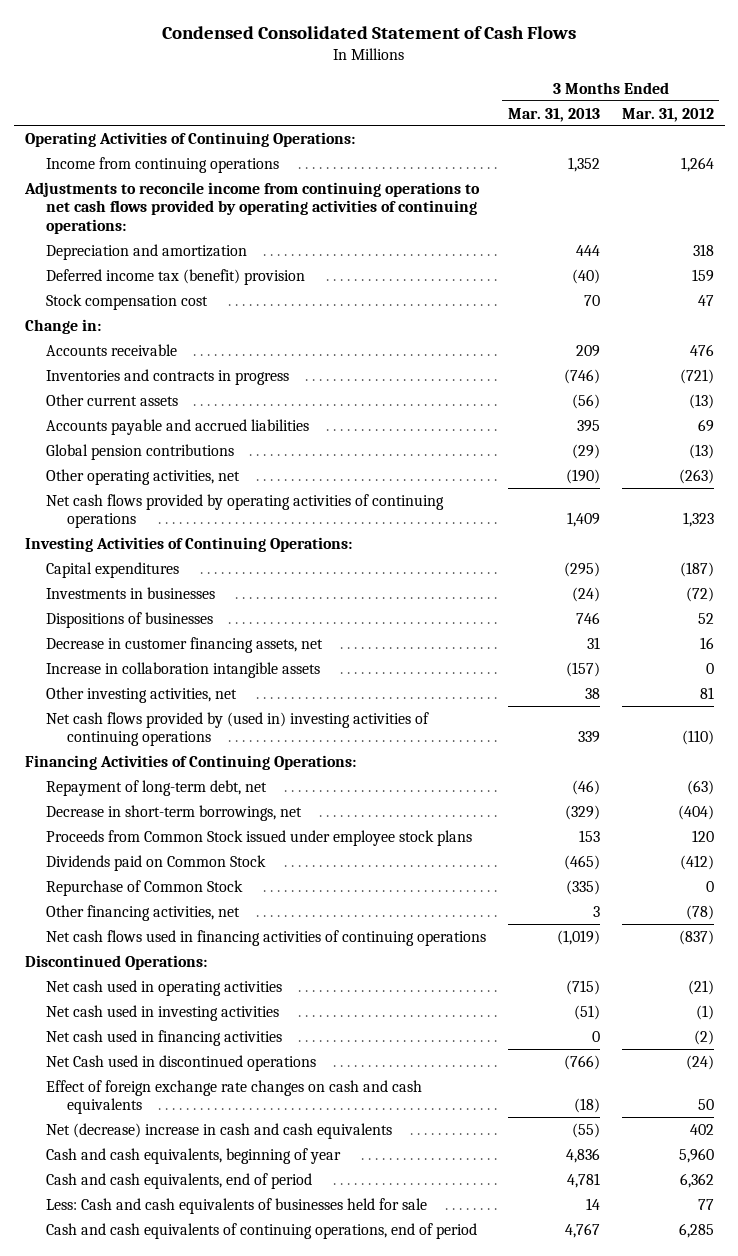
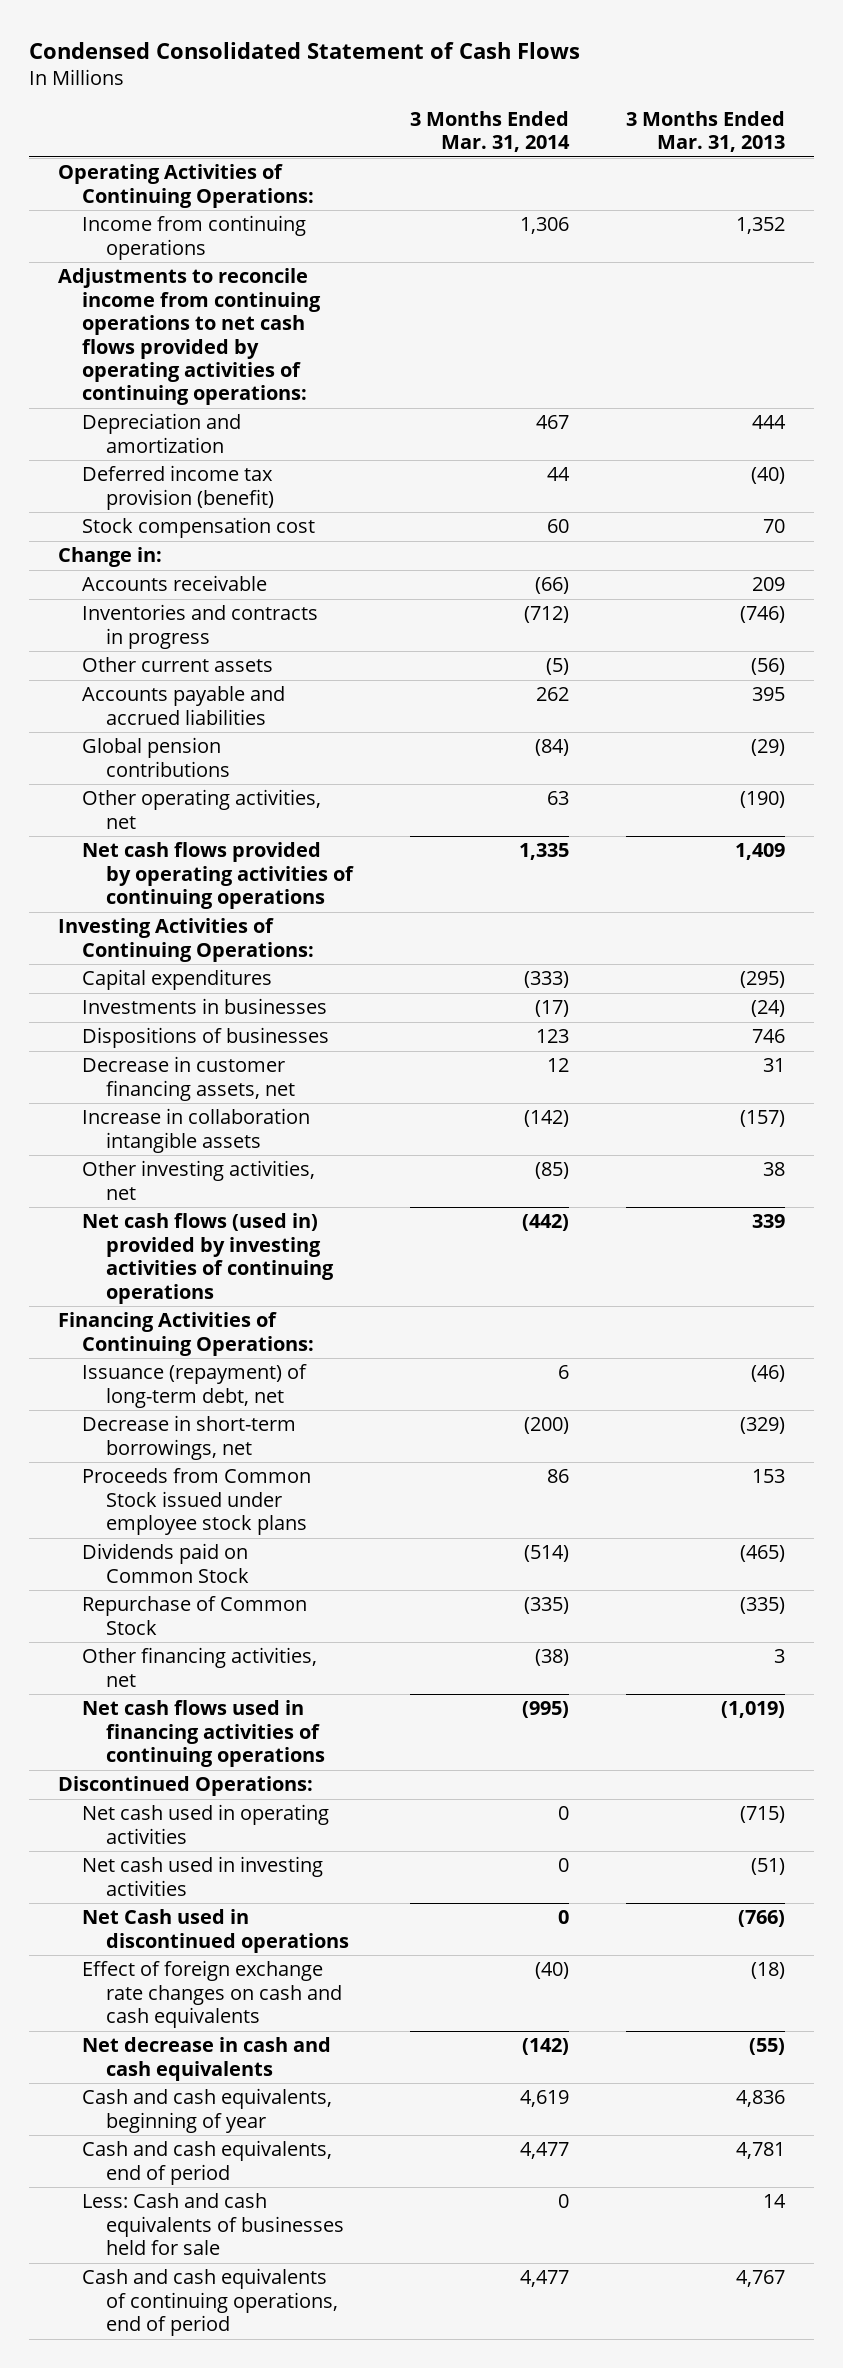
- | 3 Months Ended Mar. 31, 2013 | 3 Months Ended Mar. 31, 2012
+ | 3 Months Ended Mar. 31, 2014 | 3 Months Ended Mar. 31, 2013
- Deferred income tax (benefit) provision | (40) | 159
+ Deferred income tax provision (benefit) | 44 | (40)
- Net cash flows provided by (used in) investing activities of continuing operations | 339 | (110)
+ Net cash flows (used in) provided by investing activities of continuing operations | (442) | 339
- Repayment of long-term debt, net | (46) | (63)
+ Issuance (repayment) of long-term debt, net | 6 | (46)
- Net cash used in financing activities | 0 | (2)
- Net (decrease) increase in cash and cash equivalents | (55) | 402
+ Net decrease in cash and cash equivalents | (142) | (55)

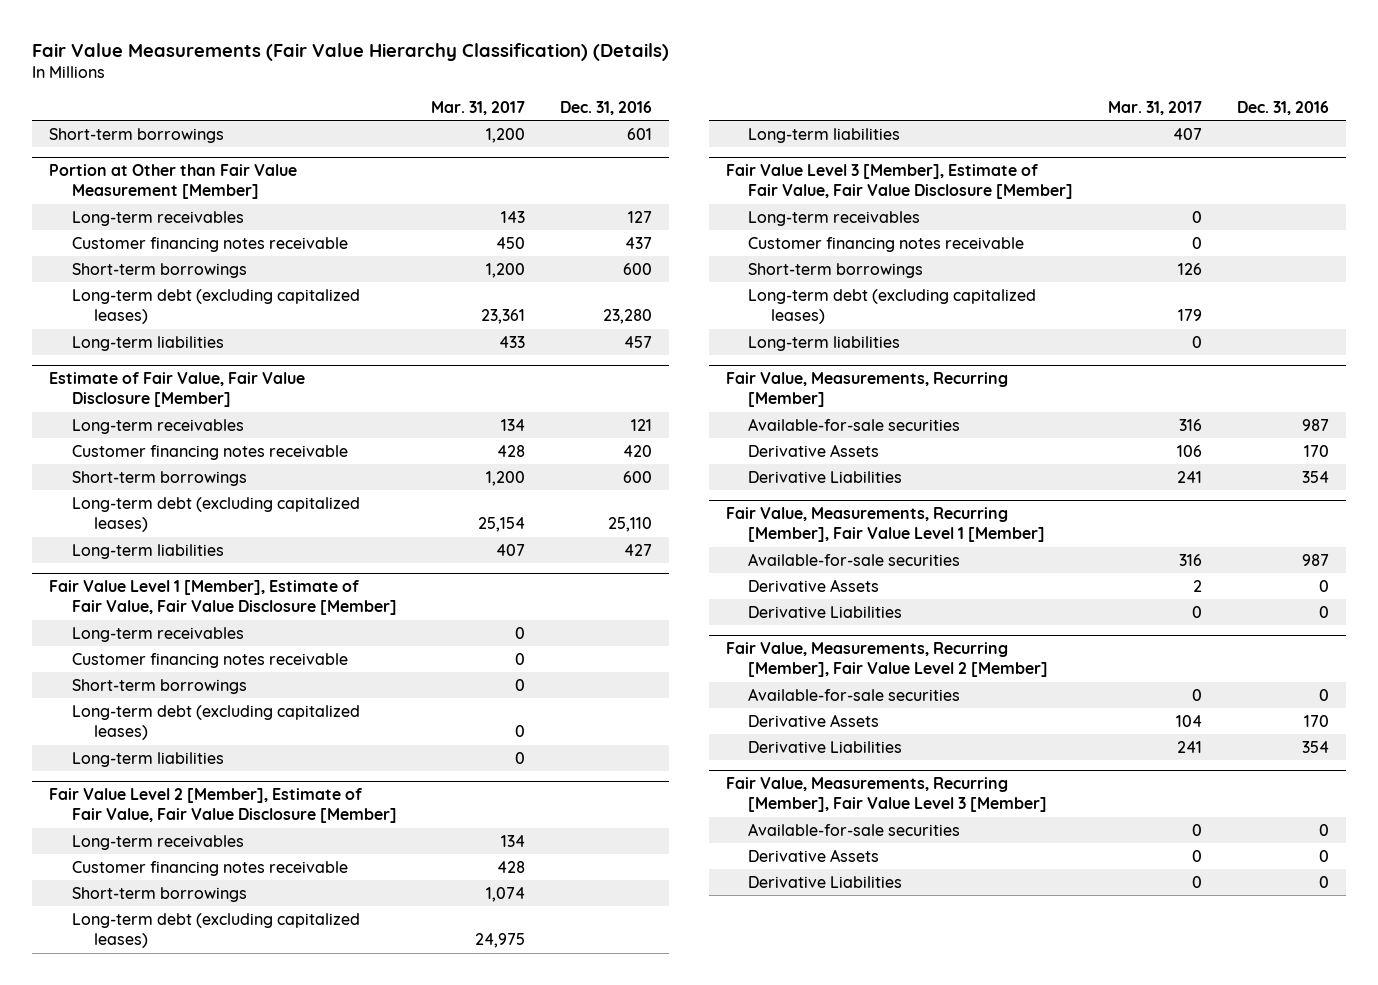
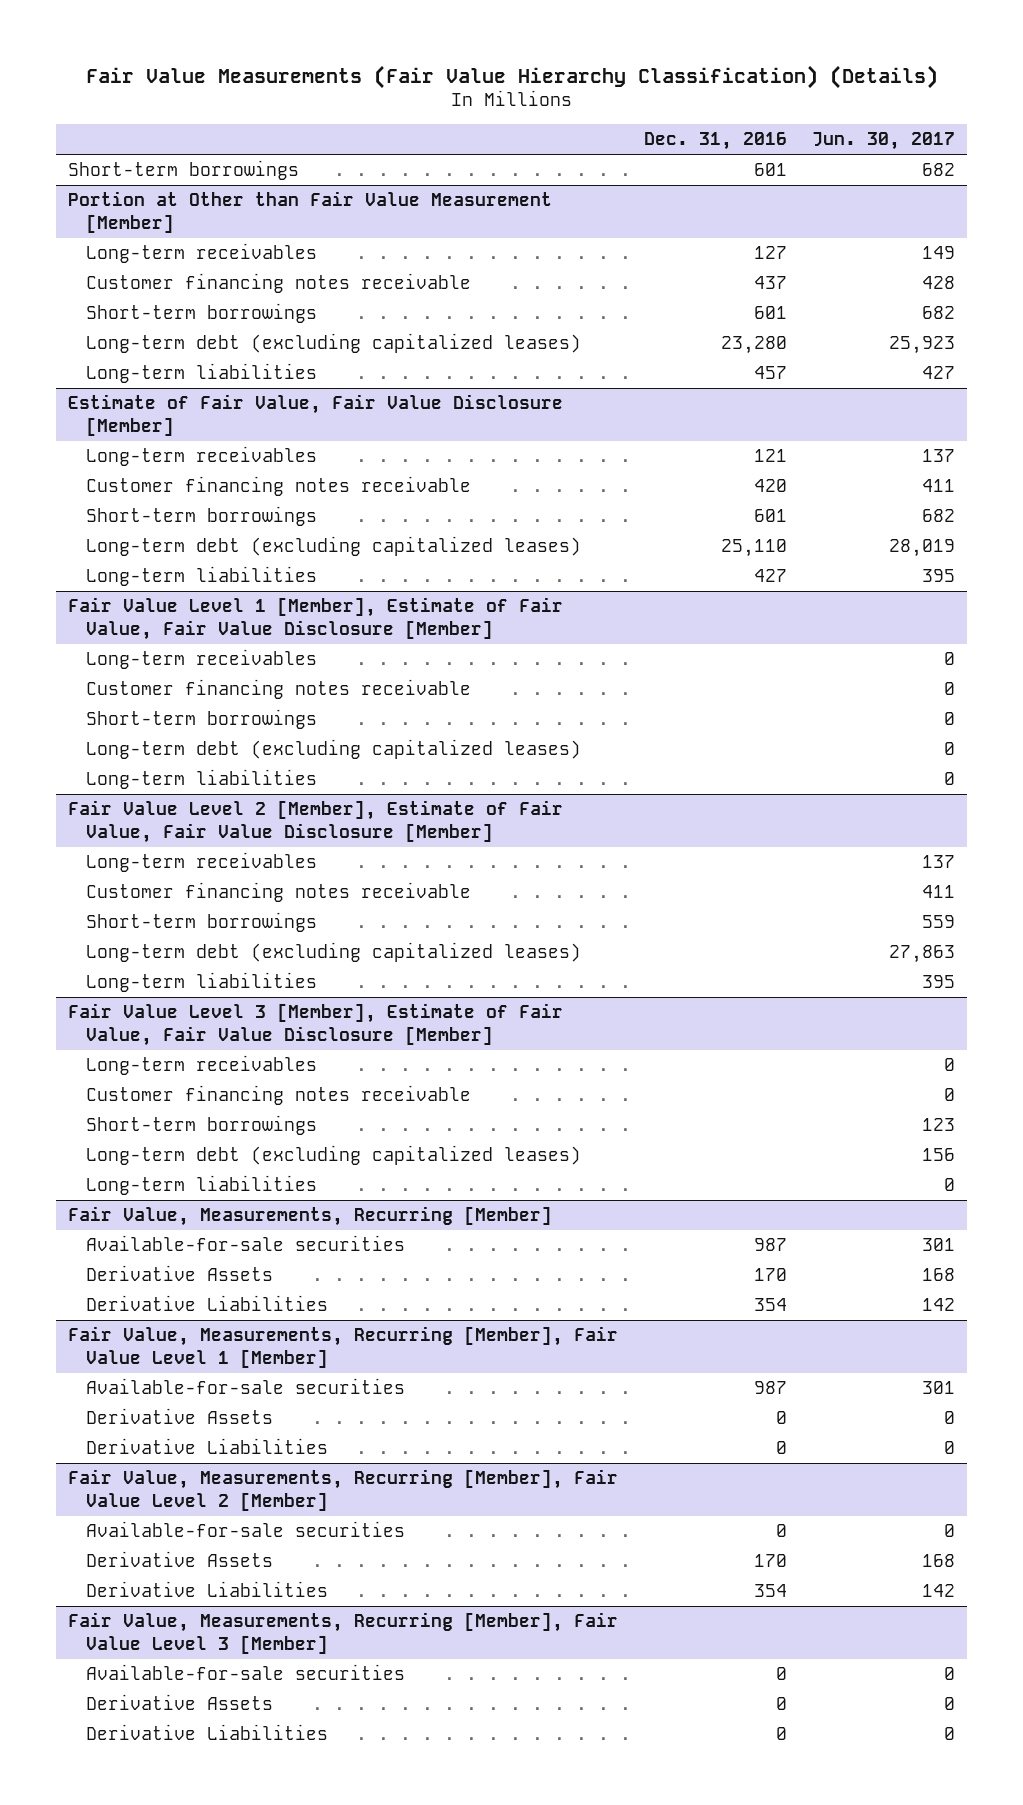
- | Mar. 31, 2017 | Dec. 31, 2016
+ | Dec. 31, 2016 | Jun. 30, 2017
@ Portion at Other than Fair Value Measurement [Member]
- Short-term borrowings | 1,200 | 600
+ Short-term borrowings | 601 | 682
@ Estimate of Fair Value, Fair Value Disclosure [Member]
- Short-term borrowings | 1,200 | 600
+ Short-term borrowings | 601 | 682

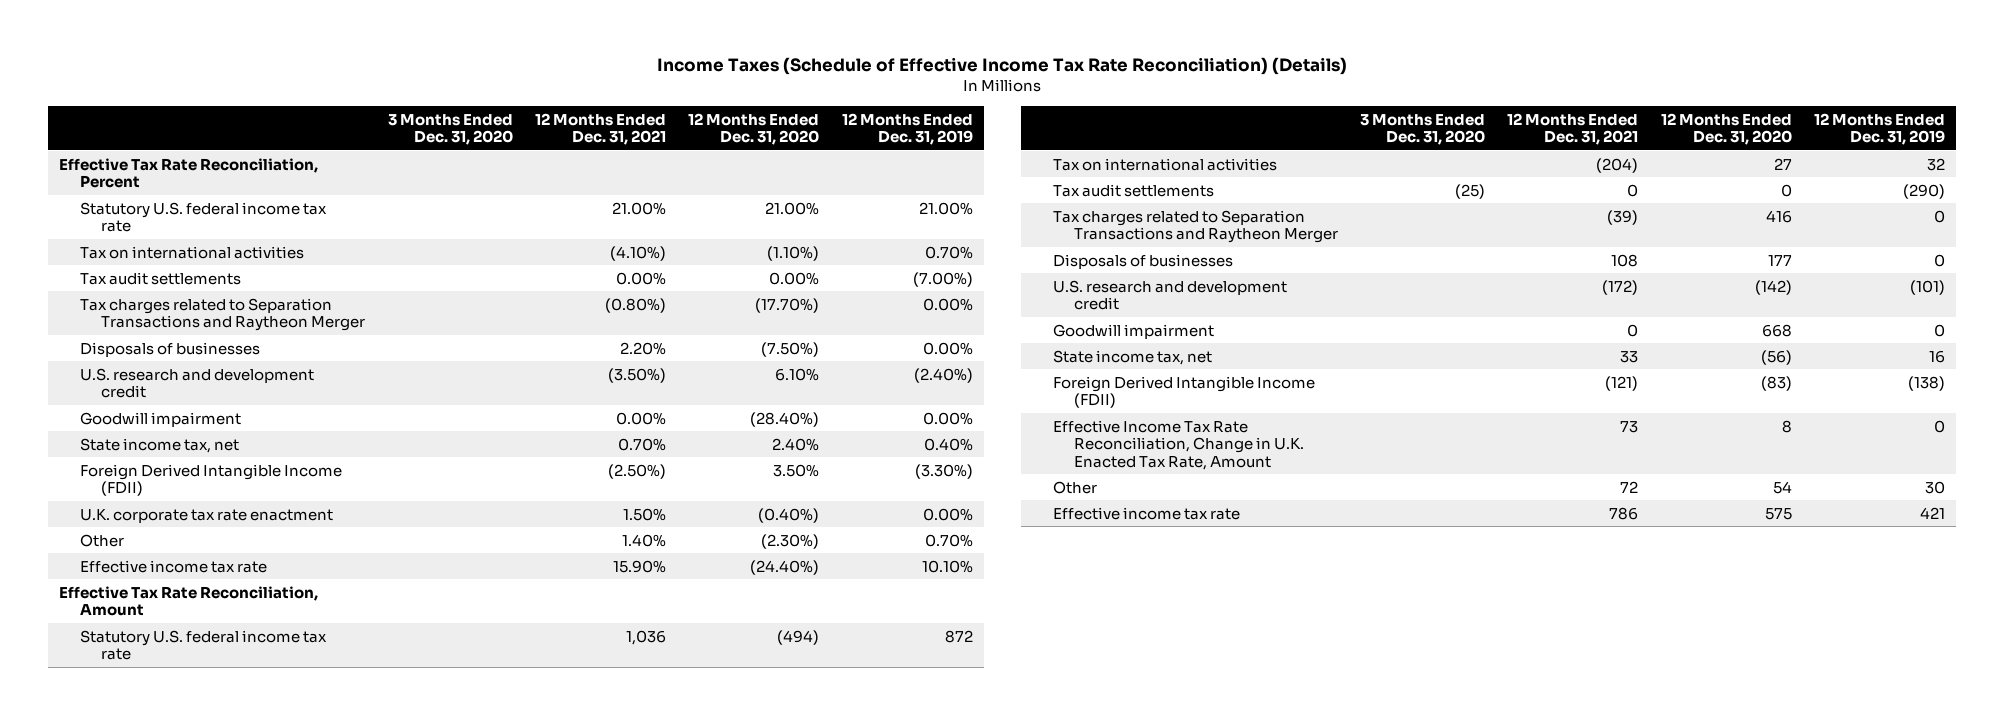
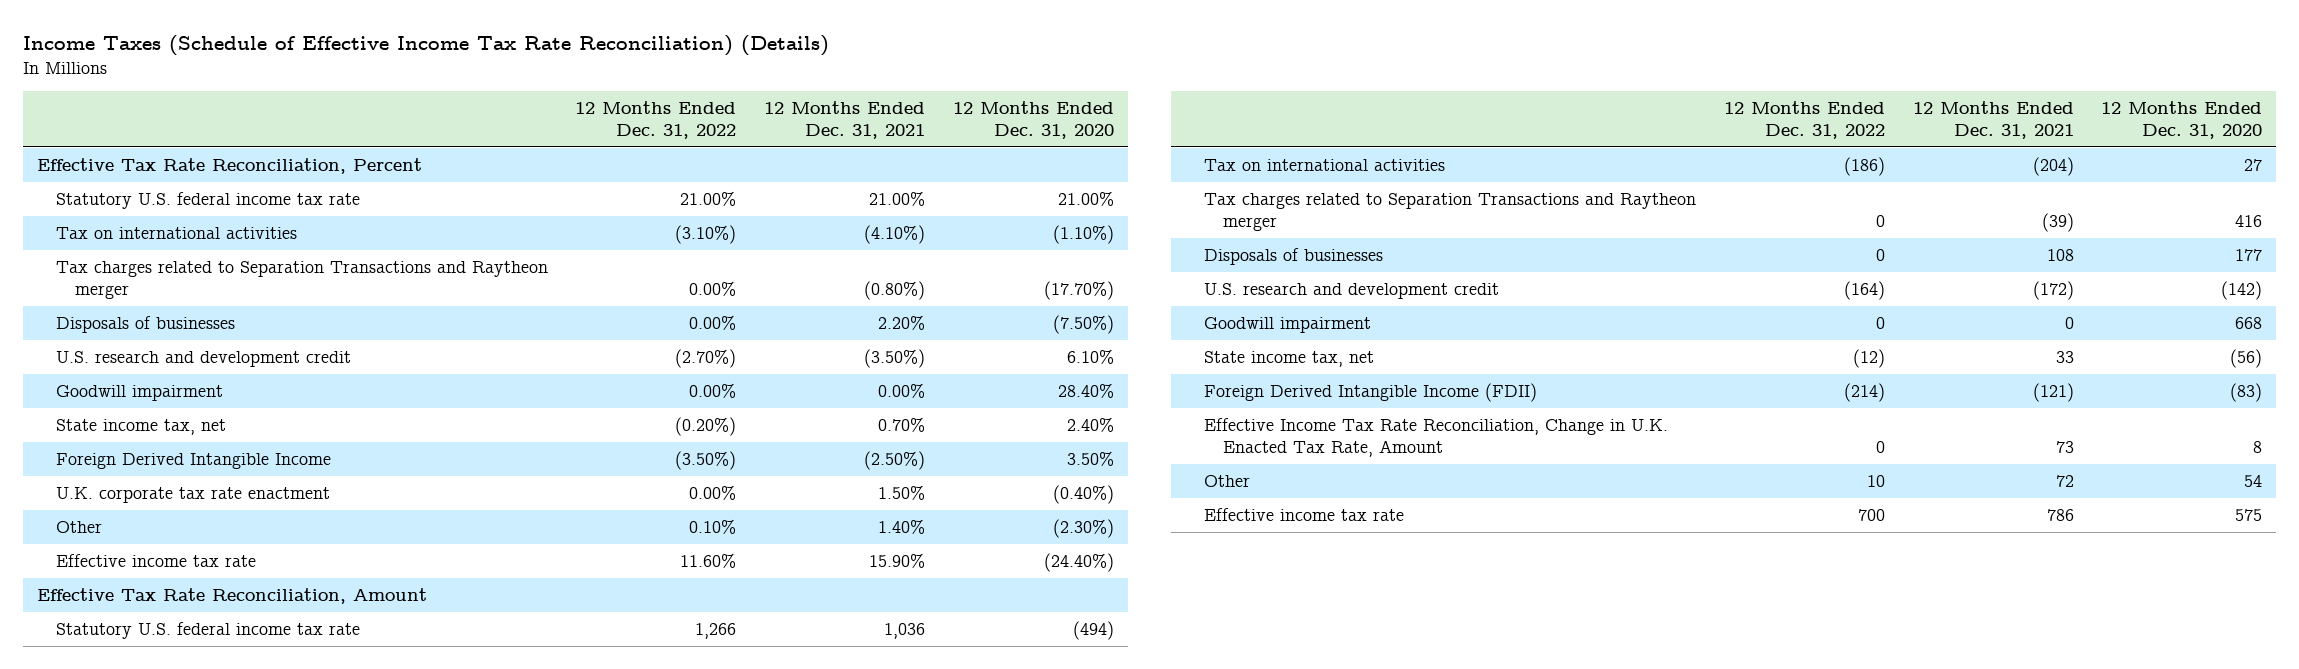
- | 3 Months Ended Dec. 31, 2020 | 12 Months Ended Dec. 31, 2021 | 12 Months Ended Dec. 31, 2020 | 12 Months Ended Dec. 31, 2019
+ | 12 Months Ended Dec. 31, 2022 | 12 Months Ended Dec. 31, 2021 | 12 Months Ended Dec. 31, 2020
- Tax audit settlements | | 0.00% | 0.00% | (7.00%)
- Tax charges related to Separation Transactions and Raytheon Merger | | (0.80%) | (17.70%) | 0.00%
+ Tax charges related to Separation Transactions and Raytheon merger | 0.00% | (0.80%) | (17.70%)
- Goodwill impairment | | 0.00% | (28.40%) | 0.00%
+ Goodwill impairment | 0.00% | 0.00% | 28.40%
- Foreign Derived Intangible Income (FDII) | | (2.50%) | 3.50% | (3.30%)
+ Foreign Derived Intangible Income | (3.50%) | (2.50%) | 3.50%
- Tax audit settlements | (25) | 0 | 0 | (290)
- Tax charges related to Separation Transactions and Raytheon Merger | | (39) | 416 | 0
+ Tax charges related to Separation Transactions and Raytheon merger | 0 | (39) | 416

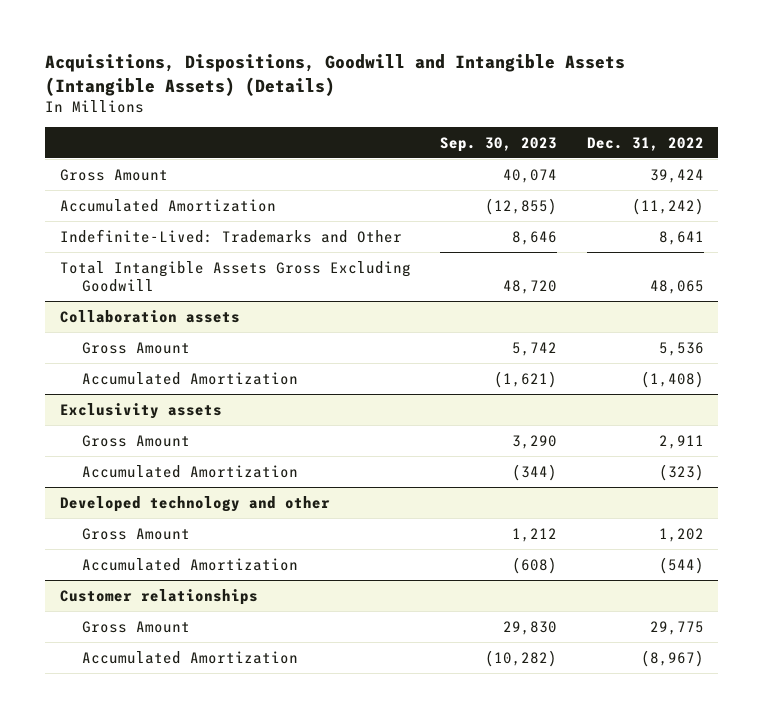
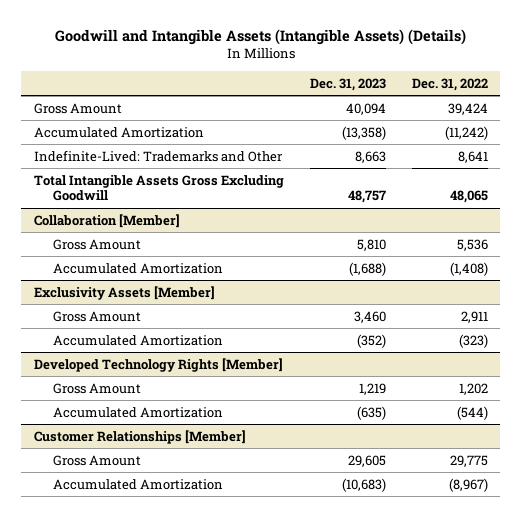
- Acquisitions, Dispositions, Goodwill and Intangible Assets (Intangible Assets) (Details)
+ Goodwill and Intangible Assets (Intangible Assets) (Details)
- | Sep. 30, 2023 | Dec. 31, 2022
+ | Dec. 31, 2023 | Dec. 31, 2022
- Collaboration assets
+ Collaboration [Member]
- Exclusivity assets
+ Exclusivity Assets [Member]
- Developed technology and other
+ Developed Technology Rights [Member]
- Customer relationships
+ Customer Relationships [Member]

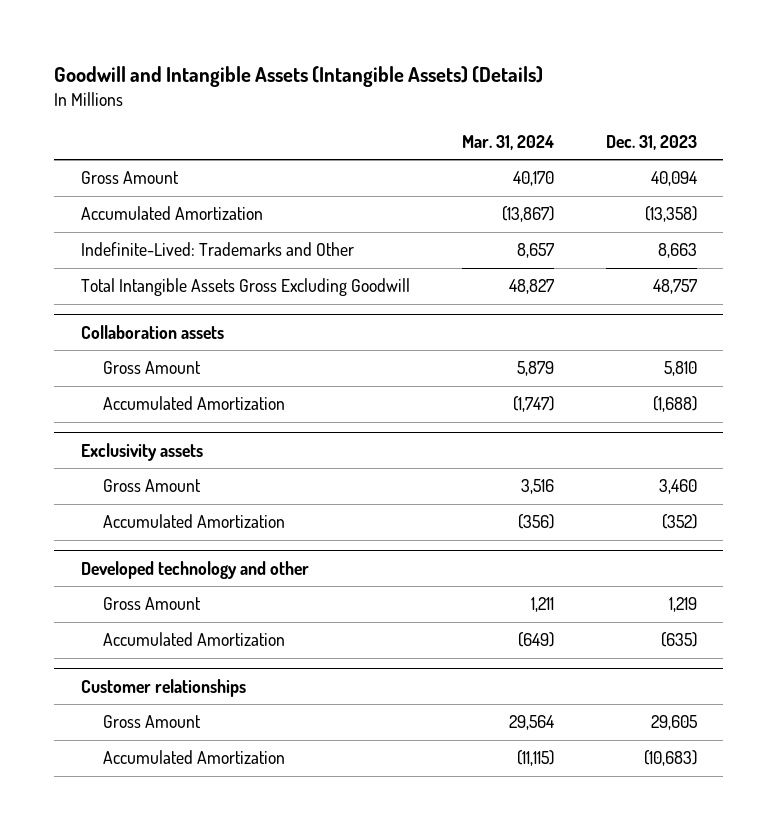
- | Dec. 31, 2023 | Dec. 31, 2022
+ | Mar. 31, 2024 | Dec. 31, 2023
- Collaboration [Member]
+ Collaboration assets
- Exclusivity Assets [Member]
+ Exclusivity assets
- Developed Technology Rights [Member]
+ Developed technology and other
- Customer Relationships [Member]
+ Customer relationships

